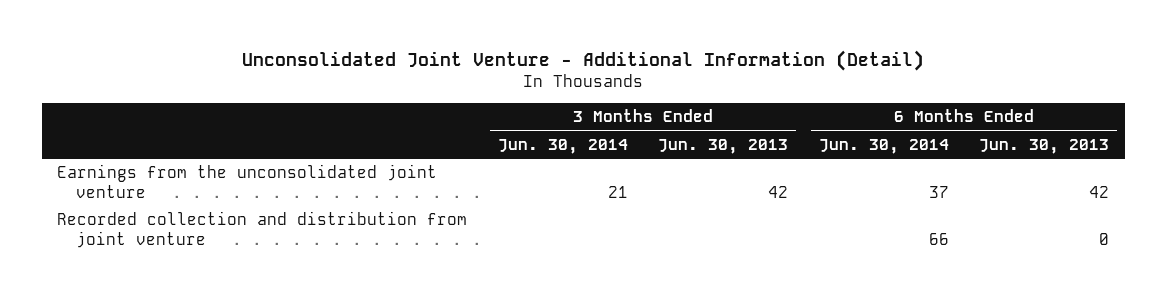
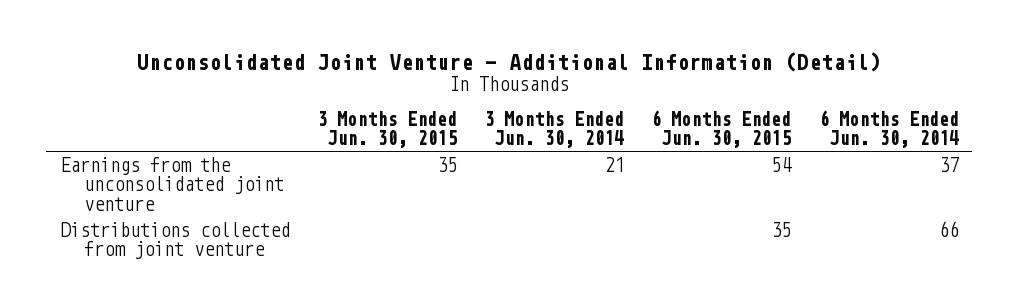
- | 3 Months Ended Jun. 30, 2014 | 3 Months Ended Jun. 30, 2013 | 6 Months Ended Jun. 30, 2014 | 6 Months Ended Jun. 30, 2013
+ | 3 Months Ended Jun. 30, 2015 | 3 Months Ended Jun. 30, 2014 | 6 Months Ended Jun. 30, 2015 | 6 Months Ended Jun. 30, 2014
- Recorded collection and distribution from joint venture | | | 66 | 0
+ Distributions collected from joint venture | | | 35 | 66

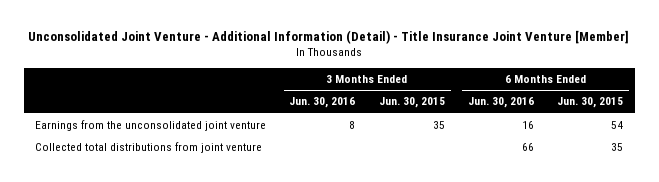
- Unconsolidated Joint Venture - Additional Information (Detail)
+ Unconsolidated Joint Venture - Additional Information (Detail) - Title Insurance Joint Venture [Member]
- | 3 Months Ended Jun. 30, 2015 | 3 Months Ended Jun. 30, 2014 | 6 Months Ended Jun. 30, 2015 | 6 Months Ended Jun. 30, 2014
+ | 3 Months Ended Jun. 30, 2016 | 3 Months Ended Jun. 30, 2015 | 6 Months Ended Jun. 30, 2016 | 6 Months Ended Jun. 30, 2015
- Distributions collected from joint venture | | | 35 | 66
+ Collected total distributions from joint venture | | | 66 | 35

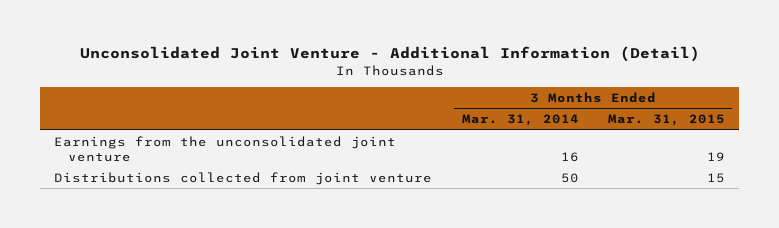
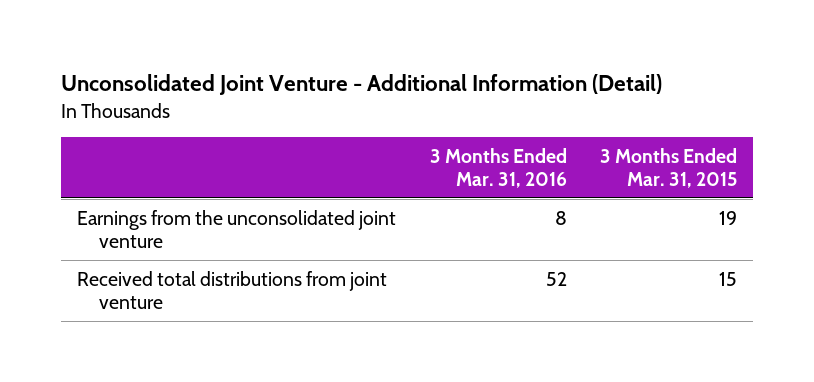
- | 3 Months Ended Mar. 31, 2014 | 3 Months Ended Mar. 31, 2015
+ | 3 Months Ended Mar. 31, 2016 | 3 Months Ended Mar. 31, 2015
- Distributions collected from joint venture | 50 | 15
+ Received total distributions from joint venture | 52 | 15

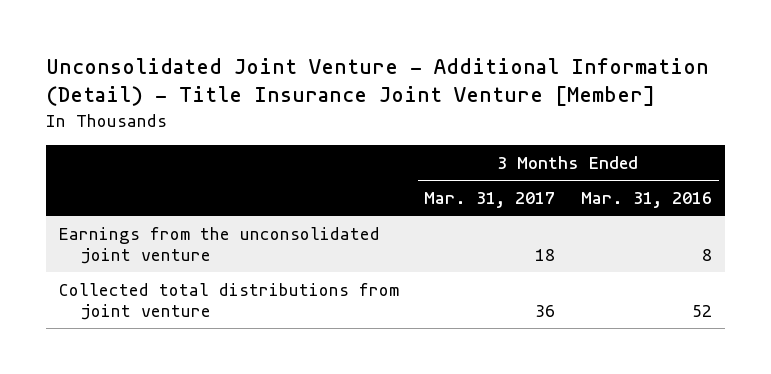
- Unconsolidated Joint Venture - Additional Information (Detail)
+ Unconsolidated Joint Venture - Additional Information (Detail) - Title Insurance Joint Venture [Member]
- | 3 Months Ended Mar. 31, 2016 | 3 Months Ended Mar. 31, 2015
+ | 3 Months Ended Mar. 31, 2017 | 3 Months Ended Mar. 31, 2016
- Received total distributions from joint venture | 52 | 15
+ Collected total distributions from joint venture | 36 | 52

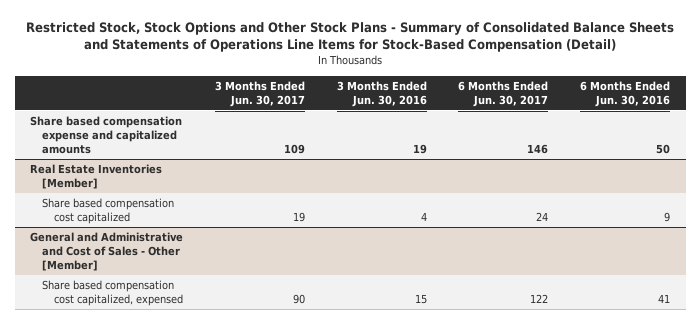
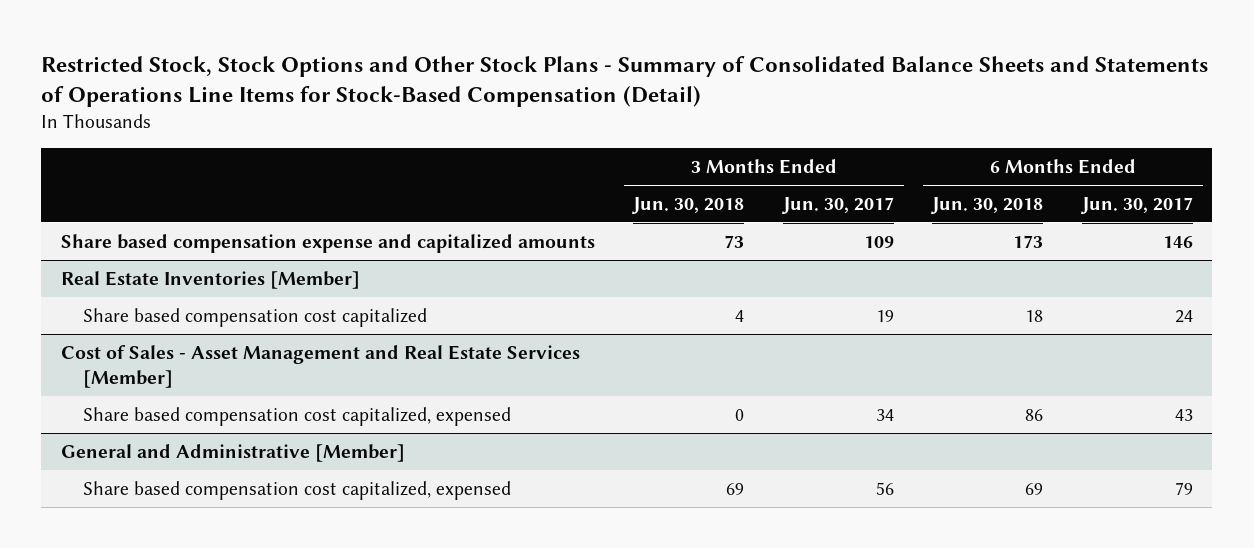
- | 3 Months Ended Jun. 30, 2017 | 3 Months Ended Jun. 30, 2016 | 6 Months Ended Jun. 30, 2017 | 6 Months Ended Jun. 30, 2016
+ | 3 Months Ended Jun. 30, 2018 | 3 Months Ended Jun. 30, 2017 | 6 Months Ended Jun. 30, 2018 | 6 Months Ended Jun. 30, 2017
- General and Administrative and Cost of Sales - Other [Member]
- Share based compensation cost capitalized, expensed | 90 | 15 | 122 | 41
+ Cost of Sales - Asset Management and Real Estate Services [Member]
+ Share based compensation cost capitalized, expensed | 0 | 34 | 86 | 43
+ General and Administrative [Member]
+ Share based compensation cost capitalized, expensed | 69 | 56 | 69 | 79

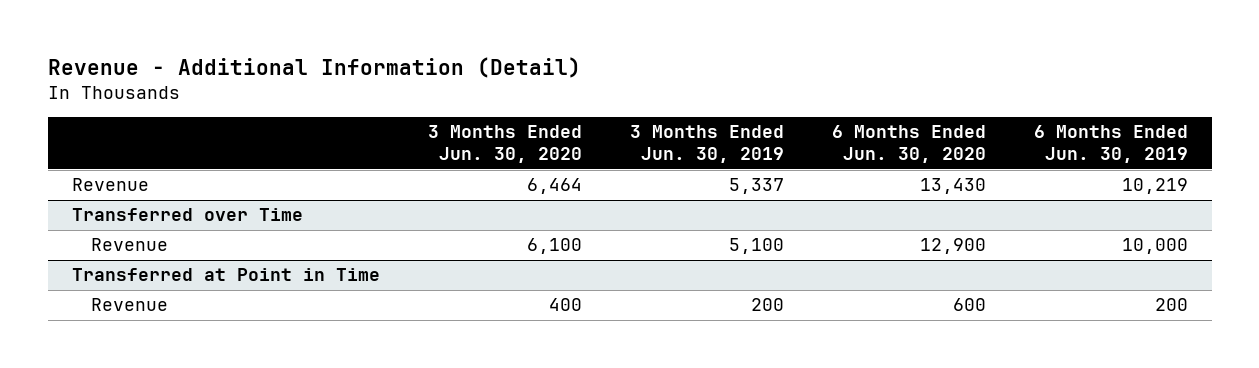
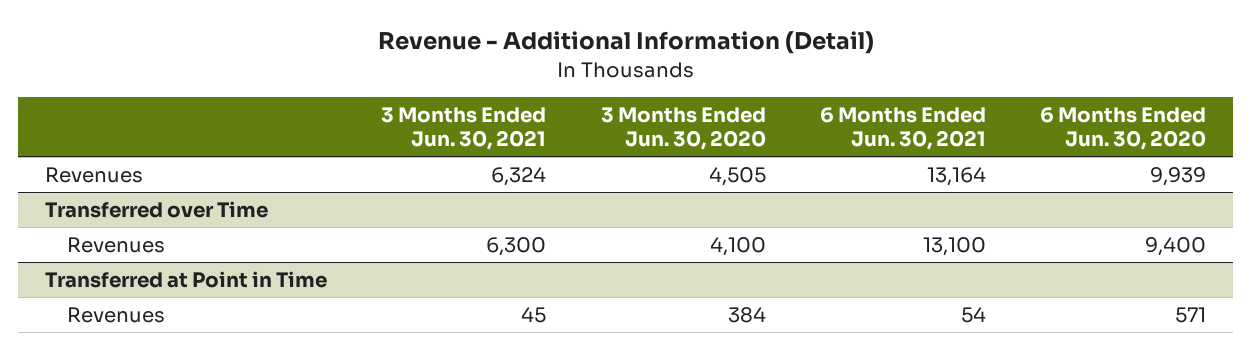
- | 3 Months Ended Jun. 30, 2020 | 3 Months Ended Jun. 30, 2019 | 6 Months Ended Jun. 30, 2020 | 6 Months Ended Jun. 30, 2019
+ | 3 Months Ended Jun. 30, 2021 | 3 Months Ended Jun. 30, 2020 | 6 Months Ended Jun. 30, 2021 | 6 Months Ended Jun. 30, 2020
- Revenue | 6,464 | 5,337 | 13,430 | 10,219
+ Revenues | 6,324 | 4,505 | 13,164 | 9,939
@ Transferred over Time
- Revenue | 6,100 | 5,100 | 12,900 | 10,000
+ Revenues | 6,300 | 4,100 | 13,100 | 9,400
@ Transferred at Point in Time
- Revenue | 400 | 200 | 600 | 200
+ Revenues | 45 | 384 | 54 | 571

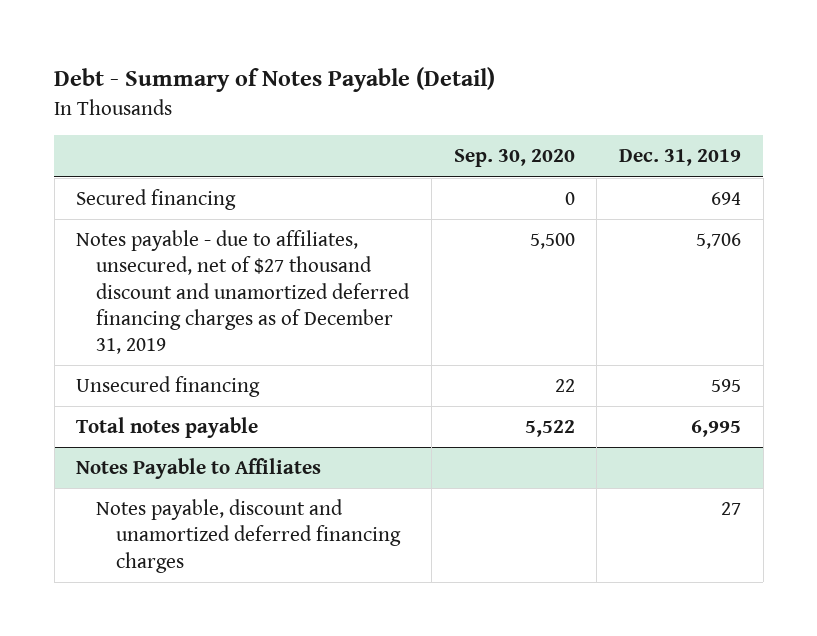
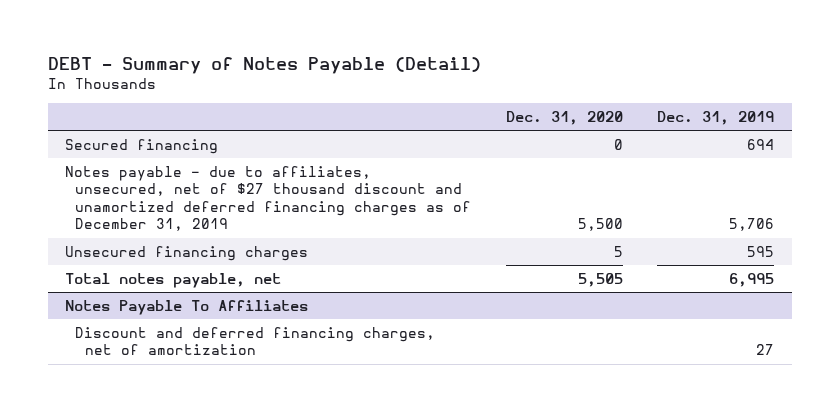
- Debt - Summary of Notes Payable (Detail)
+ DEBT - Summary of Notes Payable (Detail)
- | Sep. 30, 2020 | Dec. 31, 2019
+ | Dec. 31, 2020 | Dec. 31, 2019
- Unsecured financing | 22 | 595
- Total notes payable | 5,522 | 6,995
- Notes Payable to Affiliates
- Notes payable, discount and unamortized deferred financing charges | | 27
+ Unsecured financing charges | 5 | 595
+ Total notes payable, net | 5,505 | 6,995
+ Notes Payable To Affiliates
+ Discount and deferred financing charges, net of amortization | | 27

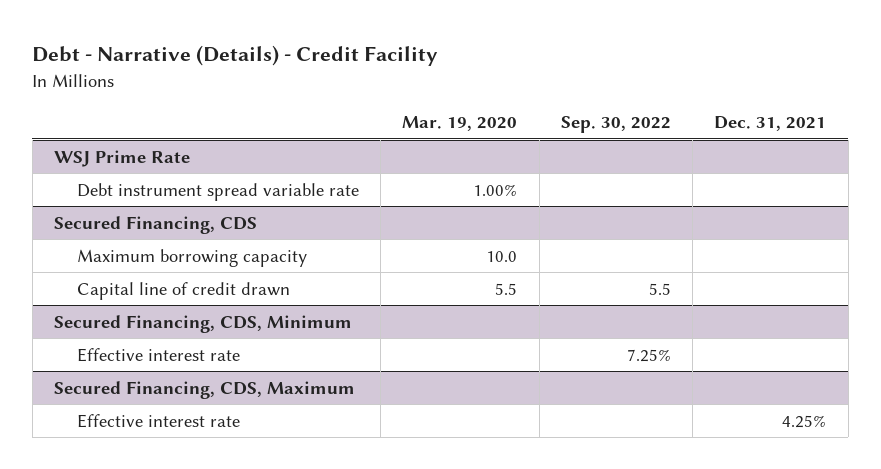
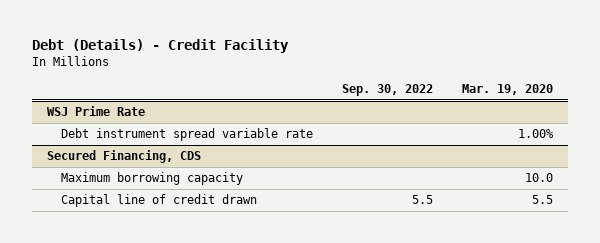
- Debt - Narrative (Details) - Credit Facility
+ Debt (Details) - Credit Facility
- | Mar. 19, 2020 | Sep. 30, 2022 | Dec. 31, 2021
+ | Sep. 30, 2022 | Mar. 19, 2020
- Secured Financing, CDS, Minimum
- Effective interest rate | | 7.25% |
- Secured Financing, CDS, Maximum
- Effective interest rate | | | 4.25%

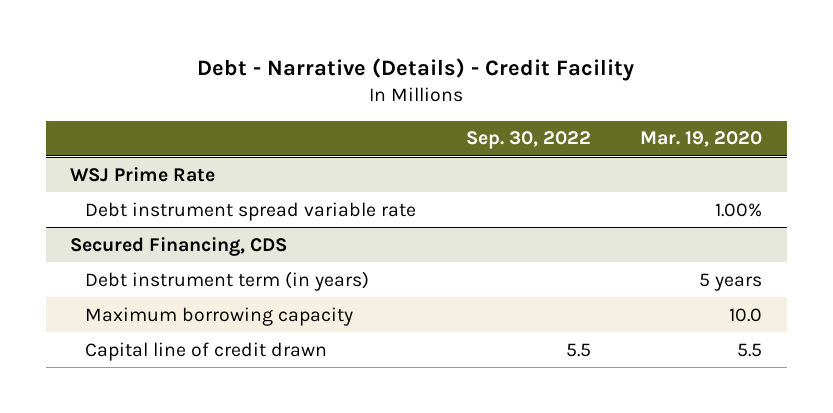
- Debt (Details) - Credit Facility
+ Debt - Narrative (Details) - Credit Facility
@ Secured Financing, CDS
+ Debt instrument term (in years) | | 5 years

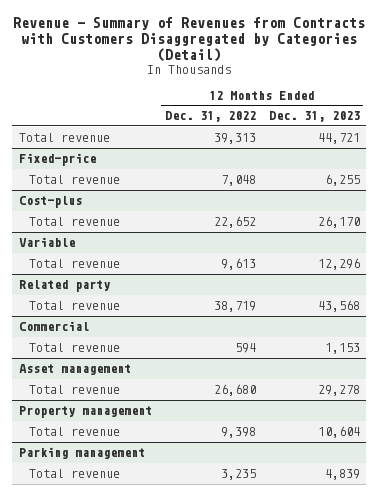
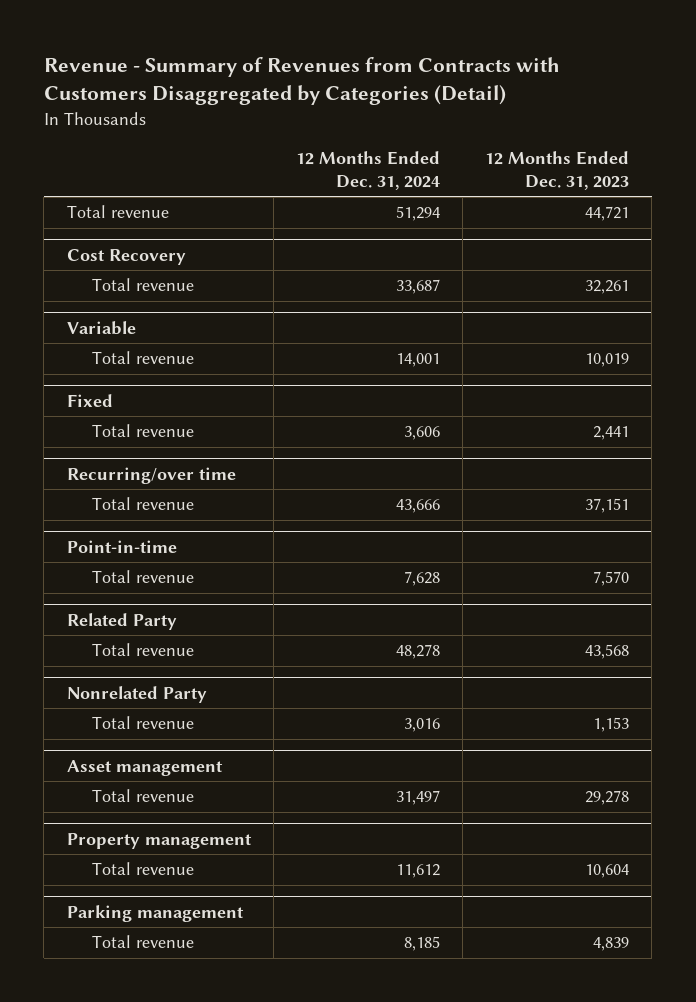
- | 12 Months Ended Dec. 31, 2022 | 12 Months Ended Dec. 31, 2023
+ | 12 Months Ended Dec. 31, 2024 | 12 Months Ended Dec. 31, 2023
- Fixed-price
- Total revenue | 7,048 | 6,255
- Cost-plus
- Total revenue | 22,652 | 26,170
+ Cost Recovery
+ Total revenue | 33,687 | 32,261
@ Variable
- Total revenue | 9,613 | 12,296
- Related party
@ Variable
+ Total revenue | 14,001 | 10,019
+ Fixed
+ Total revenue | 3,606 | 2,441
+ Recurring/over time
+ Total revenue | 43,666 | 37,151
+ Point-in-time
+ Total revenue | 7,628 | 7,570
+ Related Party
- Commercial
+ Nonrelated Party

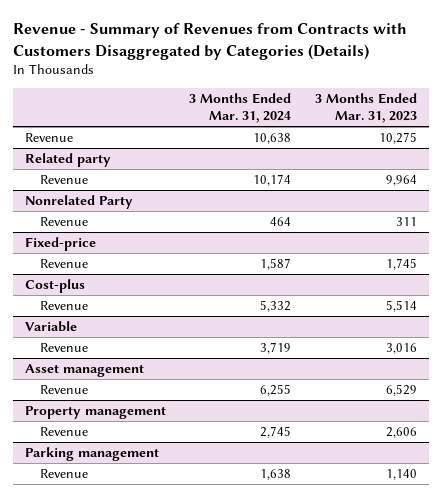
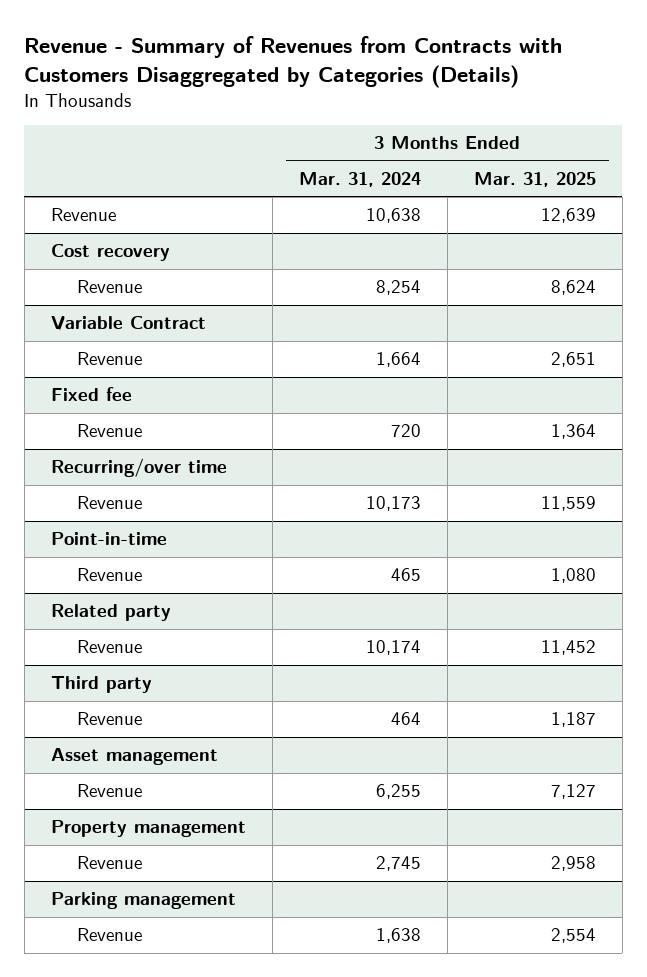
- | 3 Months Ended Mar. 31, 2024 | 3 Months Ended Mar. 31, 2023
+ | 3 Months Ended Mar. 31, 2024 | 3 Months Ended Mar. 31, 2025
+ Cost recovery
+ Revenue | 8,254 | 8,624
+ Variable Contract
+ Revenue | 1,664 | 2,651
+ Fixed fee
+ Revenue | 720 | 1,364
+ Recurring/over time
+ Revenue | 10,173 | 11,559
+ Point-in-time
+ Revenue | 465 | 1,080
- Nonrelated Party
+ Third party
- Fixed-price
- Revenue | 1,587 | 1,745
- Cost-plus
- Revenue | 5,332 | 5,514
- Variable
- Revenue | 3,719 | 3,016

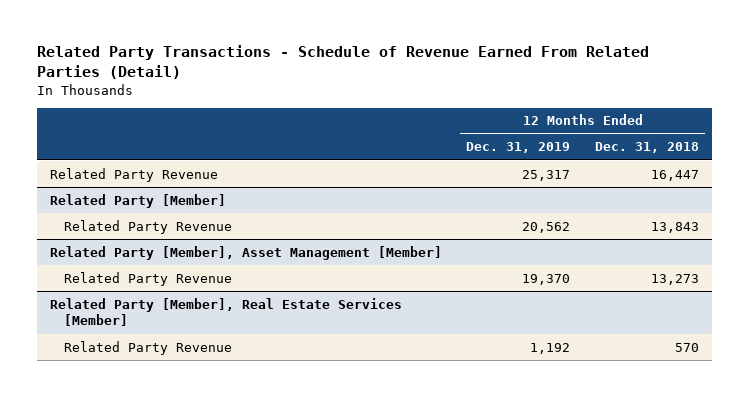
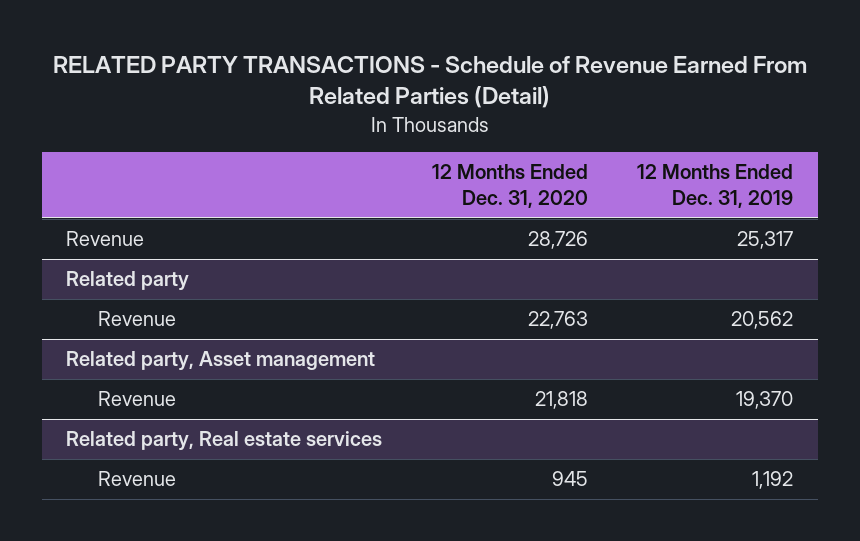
- Related Party Transactions - Schedule of Revenue Earned From Related Parties (Detail)
+ RELATED PARTY TRANSACTIONS - Schedule of Revenue Earned From Related Parties (Detail)
- | 12 Months Ended Dec. 31, 2019 | 12 Months Ended Dec. 31, 2018
+ | 12 Months Ended Dec. 31, 2020 | 12 Months Ended Dec. 31, 2019
- Related Party Revenue | 25,317 | 16,447
- Related Party [Member]
- Related Party Revenue | 20,562 | 13,843
- Related Party [Member], Asset Management [Member]
- Related Party Revenue | 19,370 | 13,273
- Related Party [Member], Real Estate Services [Member]
- Related Party Revenue | 1,192 | 570
+ Revenue | 28,726 | 25,317
+ Related party
+ Revenue | 22,763 | 20,562
+ Related party, Asset management
+ Revenue | 21,818 | 19,370
+ Related party, Real estate services
+ Revenue | 945 | 1,192

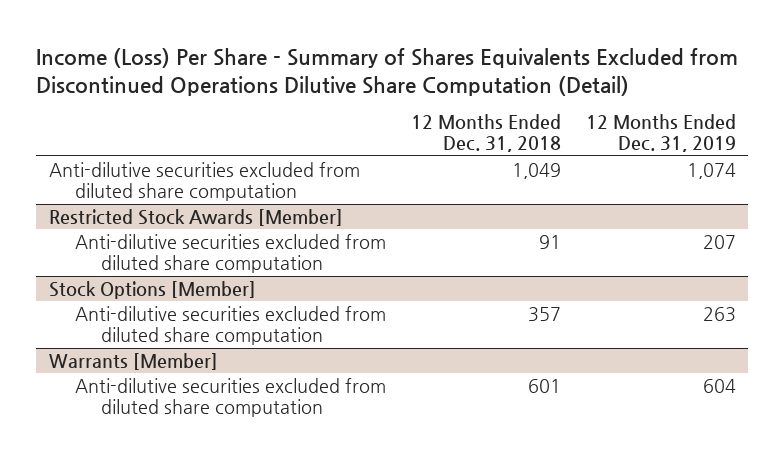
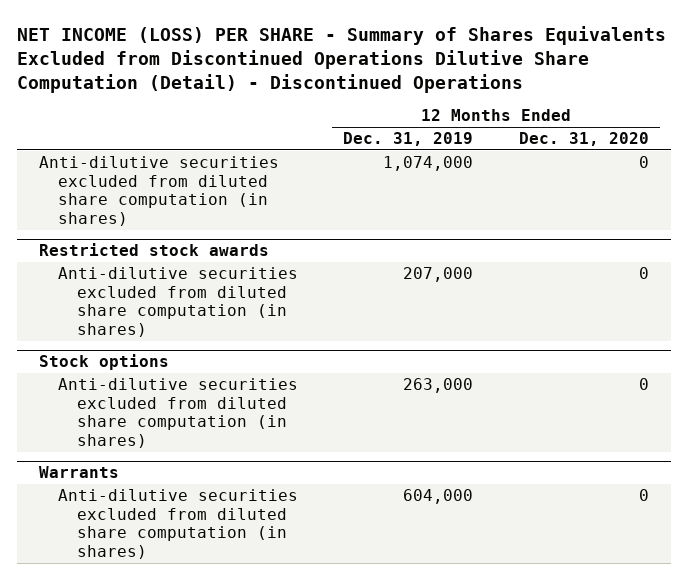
- Income (Loss) Per Share - Summary of Shares Equivalents Excluded from Discontinued Operations Dilutive Share Computation (Detail)
+ NET INCOME (LOSS) PER SHARE - Summary of Shares Equivalents Excluded from Discontinued Operations Dilutive Share Computation (Detail) - Discontinued Operations
- | 12 Months Ended Dec. 31, 2018 | 12 Months Ended Dec. 31, 2019
+ | 12 Months Ended Dec. 31, 2019 | 12 Months Ended Dec. 31, 2020
- Anti-dilutive securities excluded from diluted share computation | 1,049 | 1,074
- Restricted Stock Awards [Member]
- Anti-dilutive securities excluded from diluted share computation | 91 | 207
- Stock Options [Member]
- Anti-dilutive securities excluded from diluted share computation | 357 | 263
- Warrants [Member]
- Anti-dilutive securities excluded from diluted share computation | 601 | 604
+ Anti-dilutive securities excluded from diluted share computation (in shares) | 1,074,000 | 0
+ Restricted stock awards
+ Anti-dilutive securities excluded from diluted share computation (in shares) | 207,000 | 0
+ Stock options
+ Anti-dilutive securities excluded from diluted share computation (in shares) | 263,000 | 0
+ Warrants
+ Anti-dilutive securities excluded from diluted share computation (in shares) | 604,000 | 0

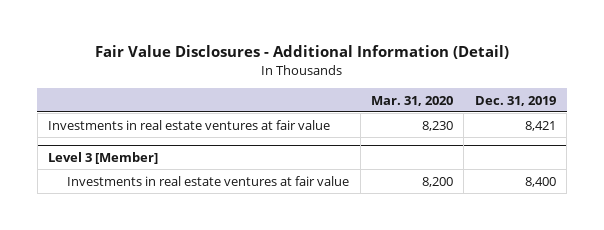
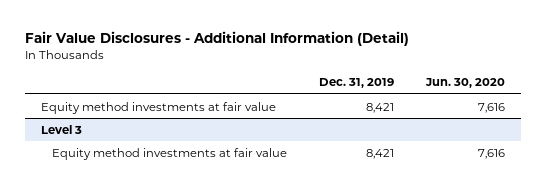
- | Mar. 31, 2020 | Dec. 31, 2019
+ | Dec. 31, 2019 | Jun. 30, 2020
- Investments in real estate ventures at fair value | 8,230 | 8,421
- Level 3 [Member]
- Investments in real estate ventures at fair value | 8,200 | 8,400
+ Equity method investments at fair value | 8,421 | 7,616
+ Level 3
+ Equity method investments at fair value | 8,421 | 7,616

